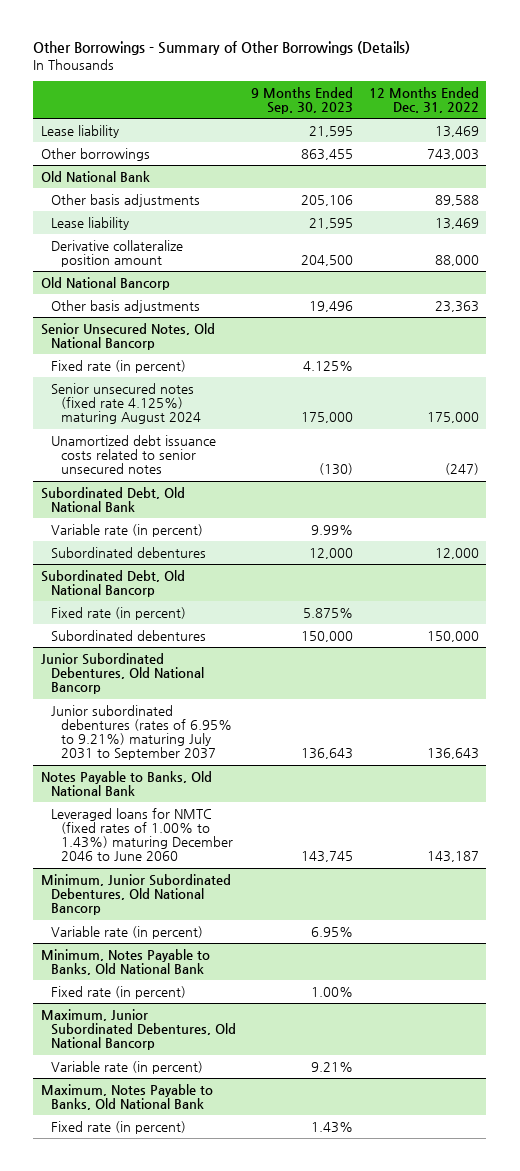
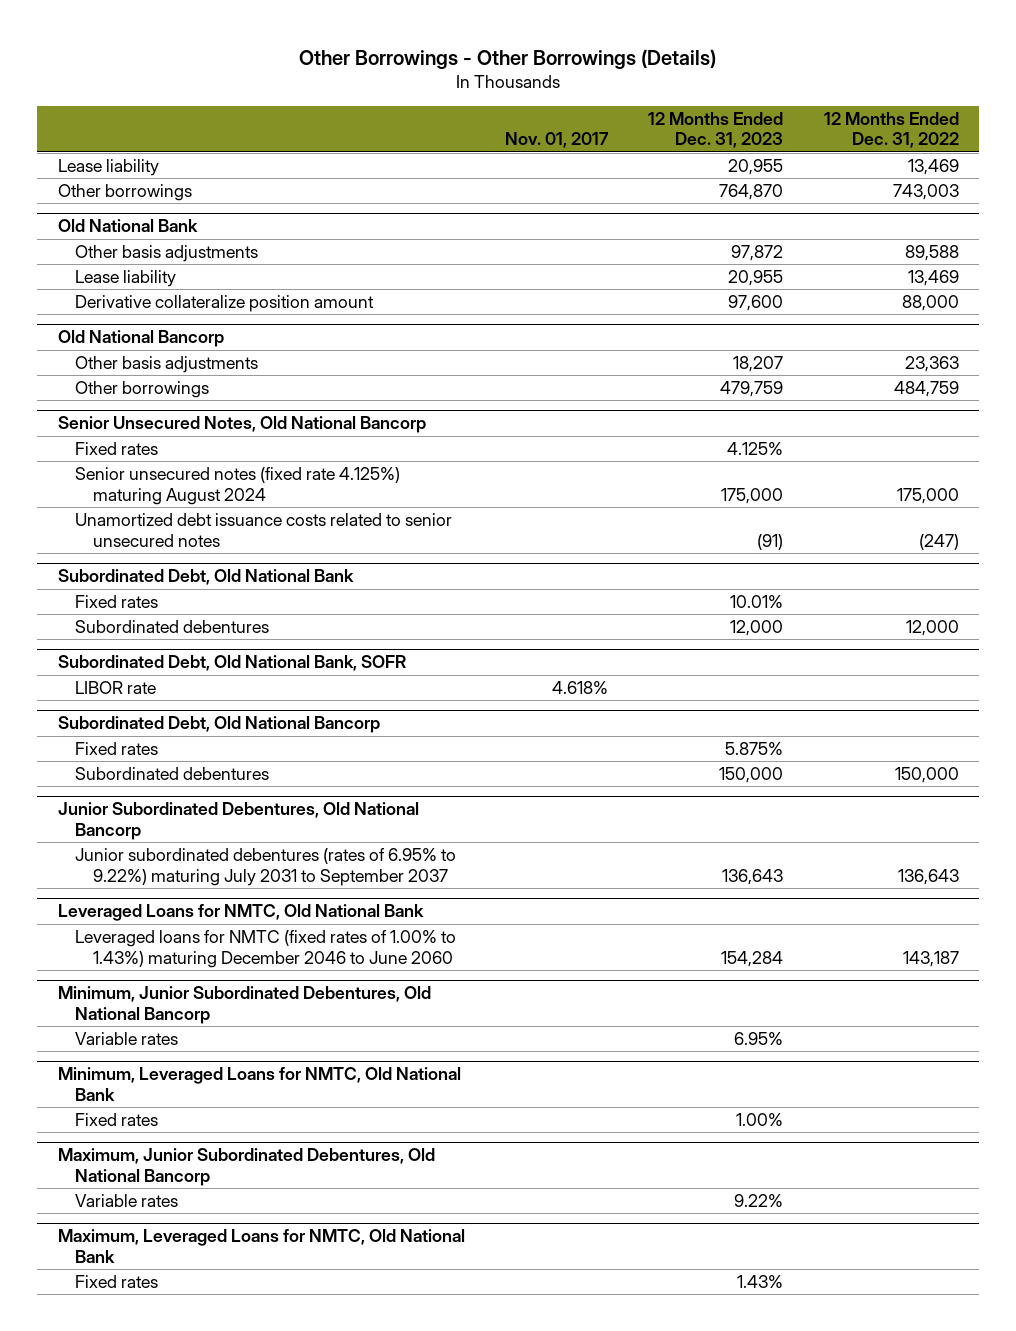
- Other Borrowings - Summary of Other Borrowings (Details)
+ Other Borrowings - Other Borrowings (Details)
- | 9 Months Ended Sep. 30, 2023 | 12 Months Ended Dec. 31, 2022
+ | Nov. 01, 2017 | 12 Months Ended Dec. 31, 2023 | 12 Months Ended Dec. 31, 2022
@ Old National Bancorp
+ Other borrowings | | 479,759 | 484,759
@ Senior Unsecured Notes, Old National Bancorp
- Fixed rate (in percent) | 4.125% |
+ Fixed rates | | 4.125% |
@ Subordinated Debt, Old National Bank
- Variable rate (in percent) | 9.99% |
+ Fixed rates | | 10.01% |
+ Subordinated Debt, Old National Bank, SOFR
+ LIBOR rate | 4.618% | |
@ Subordinated Debt, Old National Bancorp
- Fixed rate (in percent) | 5.875% |
+ Fixed rates | | 5.875% |
@ Junior Subordinated Debentures, Old National Bancorp
- Junior subordinated debentures (rates of 6.95% to 9.21%) maturing July 2031 to September 2037 | 136,643 | 136,643
- Notes Payable to Banks, Old National Bank
@ Junior Subordinated Debentures, Old National Bancorp
+ Junior subordinated debentures (rates of 6.95% to 9.22%) maturing July 2031 to September 2037 | | 136,643 | 136,643
+ Leveraged Loans for NMTC, Old National Bank
@ Minimum, Junior Subordinated Debentures, Old National Bancorp
- Variable rate (in percent) | 6.95% |
- Minimum, Notes Payable to Banks, Old National Bank
- Fixed rate (in percent) | 1.00% |
@ Minimum, Junior Subordinated Debentures, Old National Bancorp
+ Variable rates | | 6.95% |
+ Minimum, Leveraged Loans for NMTC, Old National Bank
+ Fixed rates | | 1.00% |
@ Maximum, Junior Subordinated Debentures, Old National Bancorp
- Variable rate (in percent) | 9.21% |
- Maximum, Notes Payable to Banks, Old National Bank
- Fixed rate (in percent) | 1.43% |
@ Maximum, Junior Subordinated Debentures, Old National Bancorp
+ Variable rates | | 9.22% |
+ Maximum, Leveraged Loans for NMTC, Old National Bank
+ Fixed rates | | 1.43% |

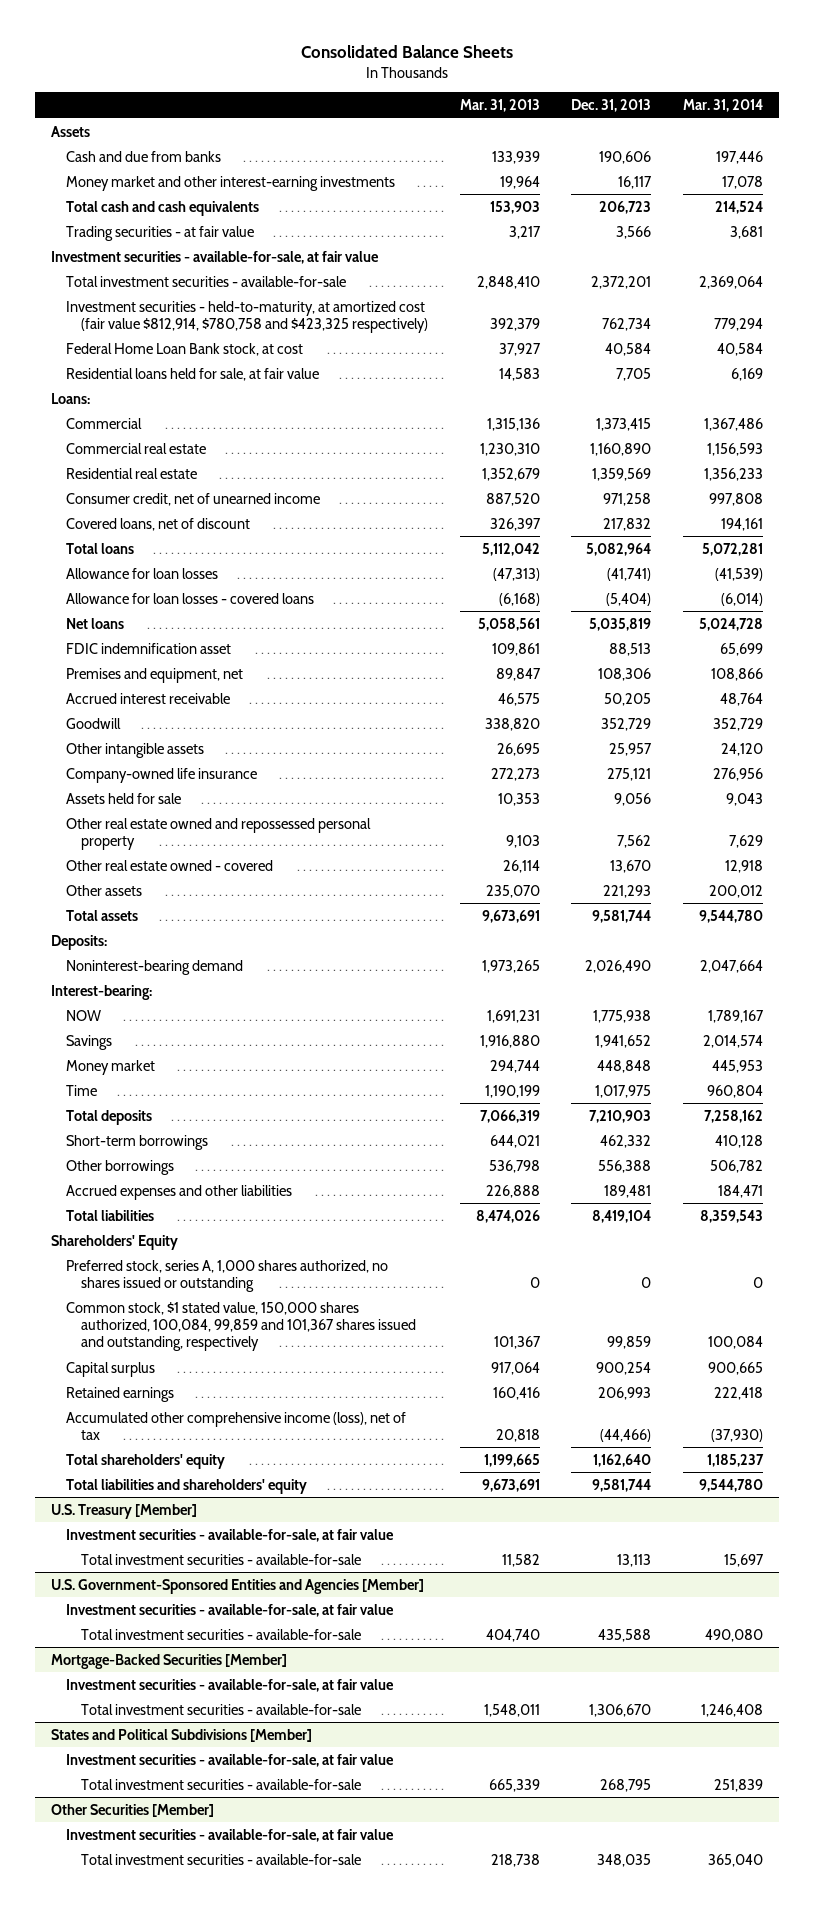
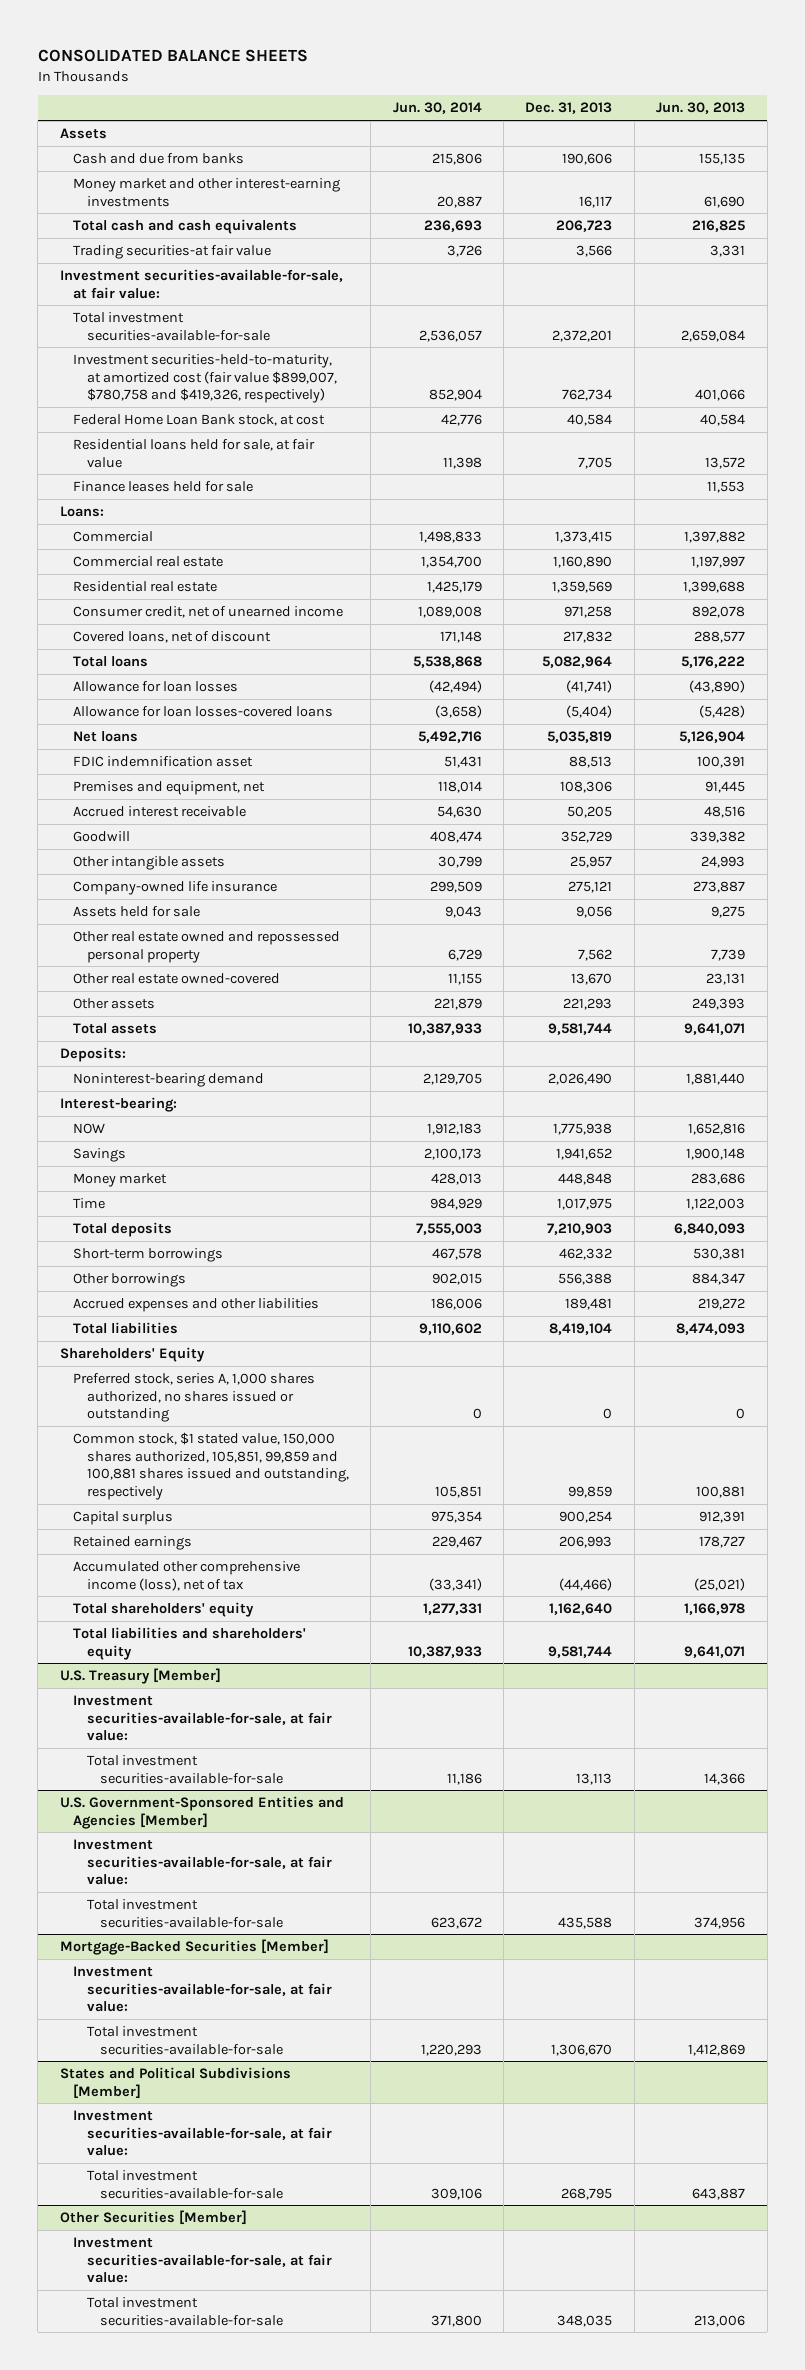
- Consolidated Balance Sheets
+ CONSOLIDATED BALANCE SHEETS
- | Mar. 31, 2013 | Dec. 31, 2013 | Mar. 31, 2014
+ | Jun. 30, 2014 | Dec. 31, 2013 | Jun. 30, 2013
- Trading securities - at fair value | 3,217 | 3,566 | 3,681
- Investment securities - available-for-sale, at fair value
- Total investment securities - available-for-sale | 2,848,410 | 2,372,201 | 2,369,064
- Investment securities - held-to-maturity, at amortized cost (fair value $812,914, $780,758 and $423,325 respectively) | 392,379 | 762,734 | 779,294
+ Trading securities-at fair value | 3,726 | 3,566 | 3,331
+ Investment securities-available-for-sale, at fair value:
+ Total investment securities-available-for-sale | 2,536,057 | 2,372,201 | 2,659,084
+ Investment securities-held-to-maturity, at amortized cost (fair value $899,007, $780,758 and $419,326, respectively) | 852,904 | 762,734 | 401,066
+ Finance leases held for sale | | | 11,553
- Allowance for loan losses - covered loans | (6,168) | (5,404) | (6,014)
+ Allowance for loan losses-covered loans | (3,658) | (5,404) | (5,428)
- Other real estate owned - covered | 26,114 | 13,670 | 12,918
+ Other real estate owned-covered | 11,155 | 13,670 | 23,131
- Common stock, $1 stated value, 150,000 shares authorized, 100,084, 99,859 and 101,367 shares issued and outstanding, respectively | 101,367 | 99,859 | 100,084
+ Common stock, $1 stated value, 150,000 shares authorized, 105,851, 99,859 and 100,881 shares issued and outstanding, respectively | 105,851 | 99,859 | 100,881
@ U.S. Treasury [Member]
- Investment securities - available-for-sale, at fair value
- Total investment securities - available-for-sale | 11,582 | 13,113 | 15,697
+ Investment securities-available-for-sale, at fair value:
+ Total investment securities-available-for-sale | 11,186 | 13,113 | 14,366
@ U.S. Government-Sponsored Entities and Agencies [Member]
- Investment securities - available-for-sale, at fair value
- Total investment securities - available-for-sale | 404,740 | 435,588 | 490,080
+ Investment securities-available-for-sale, at fair value:
+ Total investment securities-available-for-sale | 623,672 | 435,588 | 374,956
@ Mortgage-Backed Securities [Member]
- Investment securities - available-for-sale, at fair value
- Total investment securities - available-for-sale | 1,548,011 | 1,306,670 | 1,246,408
+ Investment securities-available-for-sale, at fair value:
+ Total investment securities-available-for-sale | 1,220,293 | 1,306,670 | 1,412,869
@ States and Political Subdivisions [Member]
- Investment securities - available-for-sale, at fair value
- Total investment securities - available-for-sale | 665,339 | 268,795 | 251,839
+ Investment securities-available-for-sale, at fair value:
+ Total investment securities-available-for-sale | 309,106 | 268,795 | 643,887
@ Other Securities [Member]
- Investment securities - available-for-sale, at fair value
- Total investment securities - available-for-sale | 218,738 | 348,035 | 365,040
+ Investment securities-available-for-sale, at fair value:
+ Total investment securities-available-for-sale | 371,800 | 348,035 | 213,006

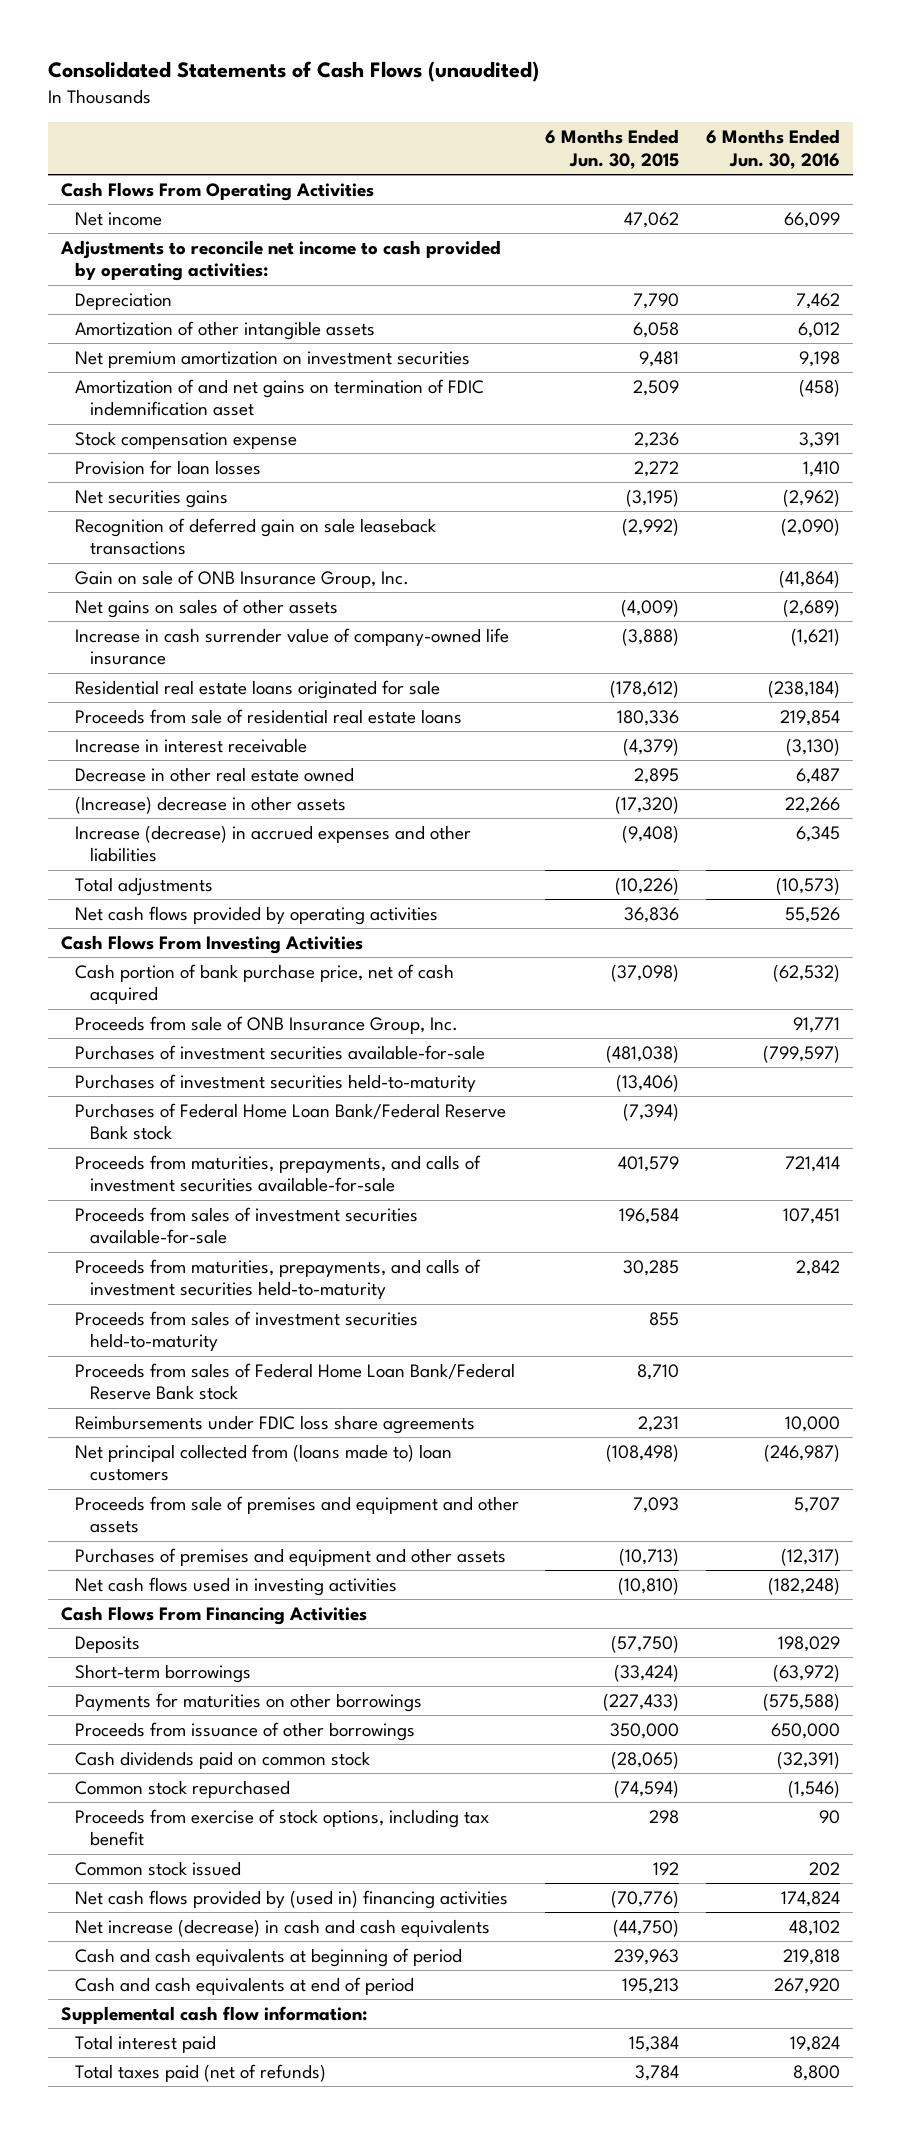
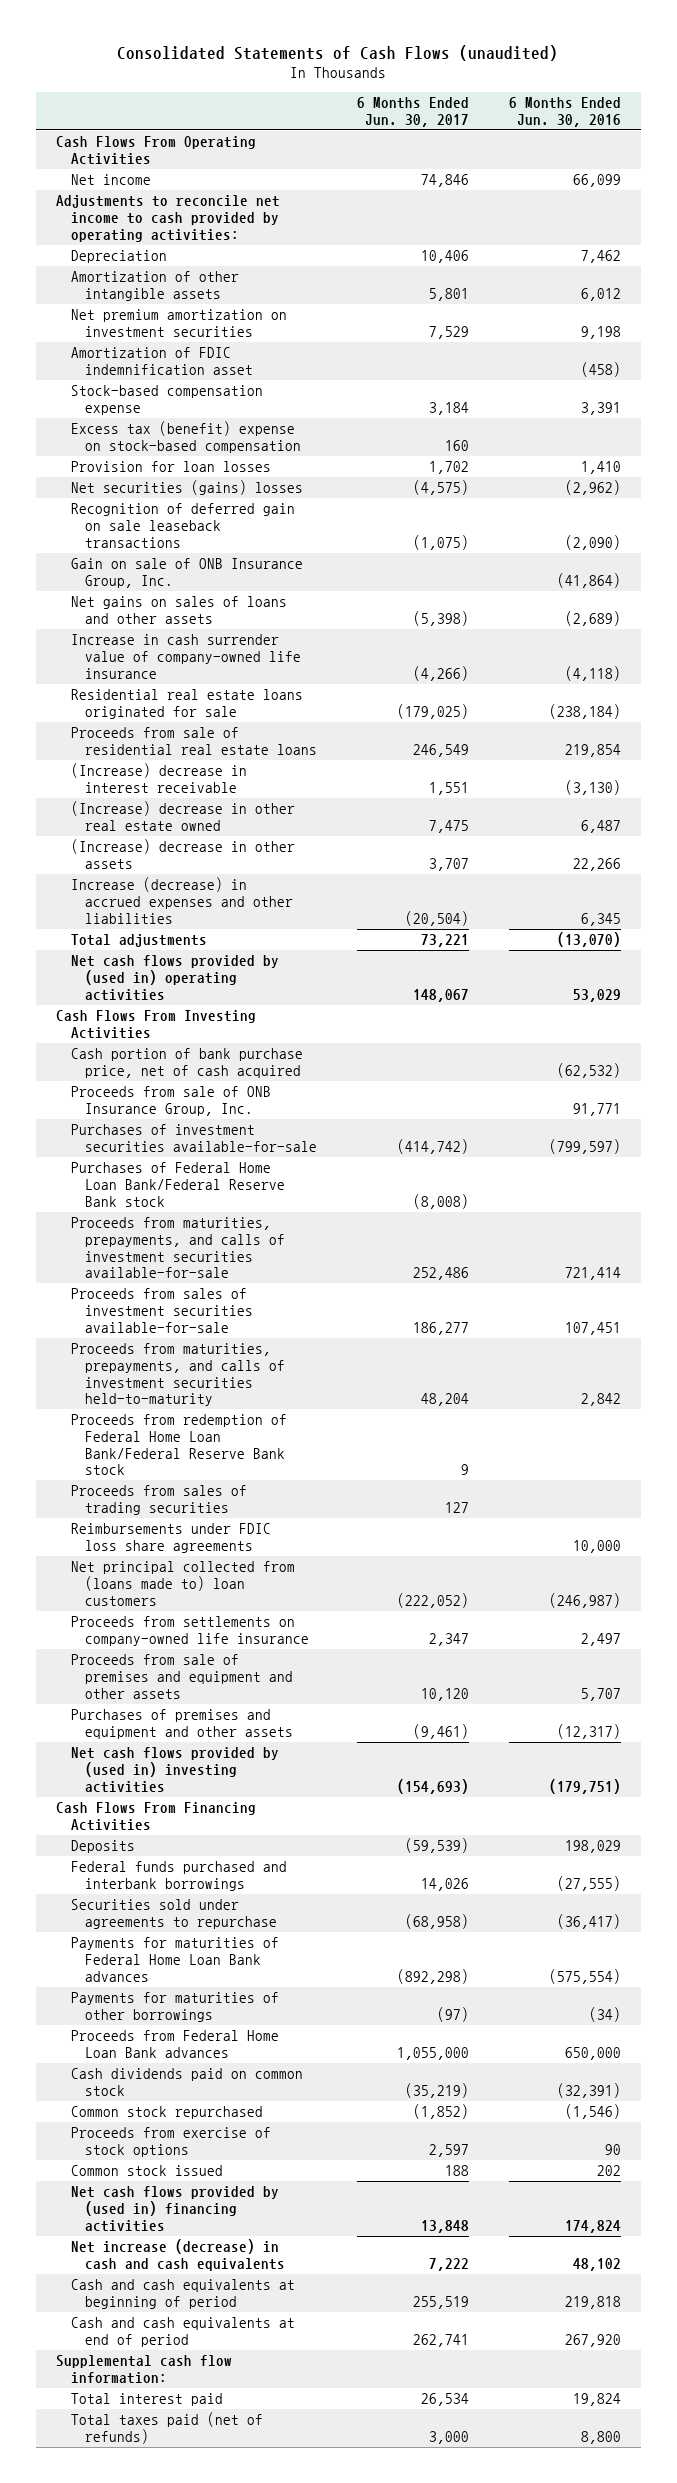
- | 6 Months Ended Jun. 30, 2015 | 6 Months Ended Jun. 30, 2016
+ | 6 Months Ended Jun. 30, 2017 | 6 Months Ended Jun. 30, 2016
- Amortization of and net gains on termination of FDIC indemnification asset | 2,509 | (458)
- Stock compensation expense | 2,236 | 3,391
+ Amortization of FDIC indemnification asset | | (458)
+ Stock-based compensation expense | 3,184 | 3,391
+ Excess tax (benefit) expense on stock-based compensation | 160 |
- Net securities gains | (3,195) | (2,962)
+ Net securities (gains) losses | (4,575) | (2,962)
- Net gains on sales of other assets | (4,009) | (2,689)
- Increase in cash surrender value of company-owned life insurance | (3,888) | (1,621)
+ Net gains on sales of loans and other assets | (5,398) | (2,689)
+ Increase in cash surrender value of company-owned life insurance | (4,266) | (4,118)
- Increase in interest receivable | (4,379) | (3,130)
- Decrease in other real estate owned | 2,895 | 6,487
+ (Increase) decrease in interest receivable | 1,551 | (3,130)
+ (Increase) decrease in other real estate owned | 7,475 | 6,487
- Total adjustments | (10,226) | (10,573)
- Net cash flows provided by operating activities | 36,836 | 55,526
+ Total adjustments | 73,221 | (13,070)
+ Net cash flows provided by (used in) operating activities | 148,067 | 53,029
- Purchases of investment securities held-to-maturity | (13,406) |
- Proceeds from sales of investment securities held-to-maturity | 855 |
- Proceeds from sales of Federal Home Loan Bank/Federal Reserve Bank stock | 8,710 |
+ Proceeds from redemption of Federal Home Loan Bank/Federal Reserve Bank stock | 9 |
+ Proceeds from sales of trading securities | 127 |
+ Proceeds from settlements on company-owned life insurance | 2,347 | 2,497
- Net cash flows used in investing activities | (10,810) | (182,248)
+ Net cash flows provided by (used in) investing activities | (154,693) | (179,751)
- Short-term borrowings | (33,424) | (63,972)
- Payments for maturities on other borrowings | (227,433) | (575,588)
- Proceeds from issuance of other borrowings | 350,000 | 650,000
+ Federal funds purchased and interbank borrowings | 14,026 | (27,555)
+ Securities sold under agreements to repurchase | (68,958) | (36,417)
+ Payments for maturities of Federal Home Loan Bank advances | (892,298) | (575,554)
+ Payments for maturities of other borrowings | (97) | (34)
+ Proceeds from Federal Home Loan Bank advances | 1,055,000 | 650,000
- Proceeds from exercise of stock options, including tax benefit | 298 | 90
+ Proceeds from exercise of stock options | 2,597 | 90

